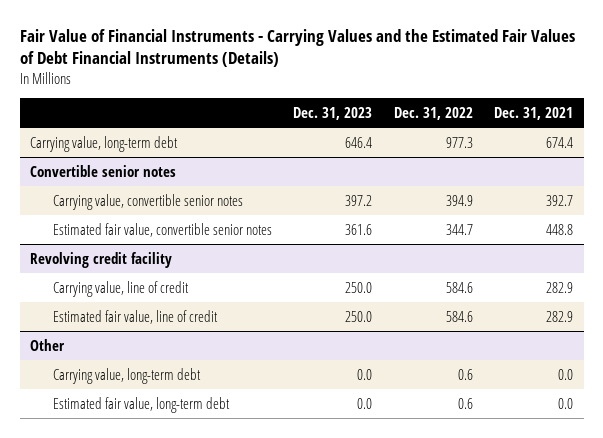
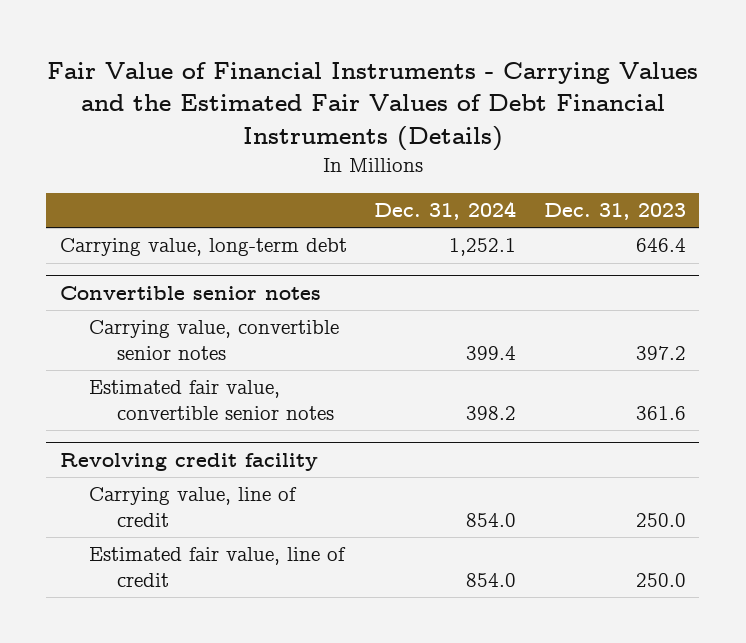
- | Dec. 31, 2023 | Dec. 31, 2022 | Dec. 31, 2021
+ | Dec. 31, 2024 | Dec. 31, 2023
- Other
- Carrying value, long-term debt | 0.0 | 0.6 | 0.0
- Estimated fair value, long-term debt | 0.0 | 0.6 | 0.0

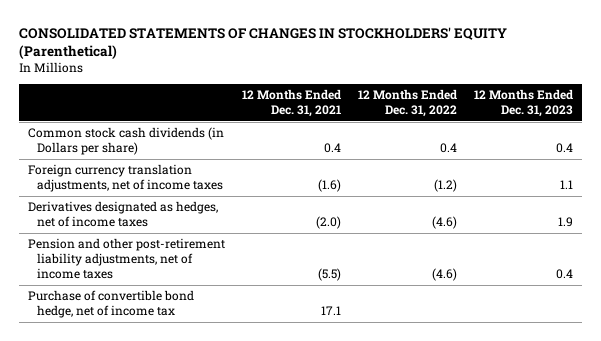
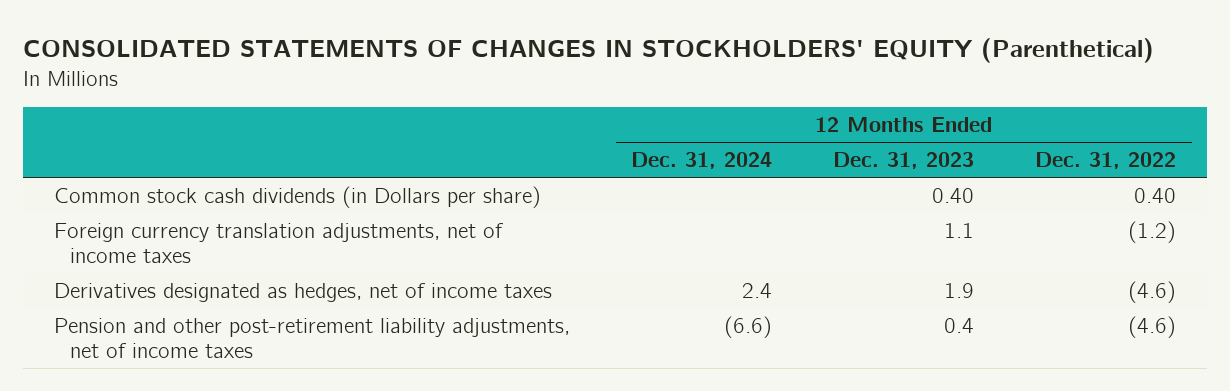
- | 12 Months Ended Dec. 31, 2021 | 12 Months Ended Dec. 31, 2022 | 12 Months Ended Dec. 31, 2023
+ | 12 Months Ended Dec. 31, 2024 | 12 Months Ended Dec. 31, 2023 | 12 Months Ended Dec. 31, 2022
- Common stock cash dividends (in Dollars per share) | 0.4 | 0.4 | 0.4
+ Common stock cash dividends (in Dollars per share) | | 0.40 | 0.40
- Purchase of convertible bond hedge, net of income tax | 17.1 | |

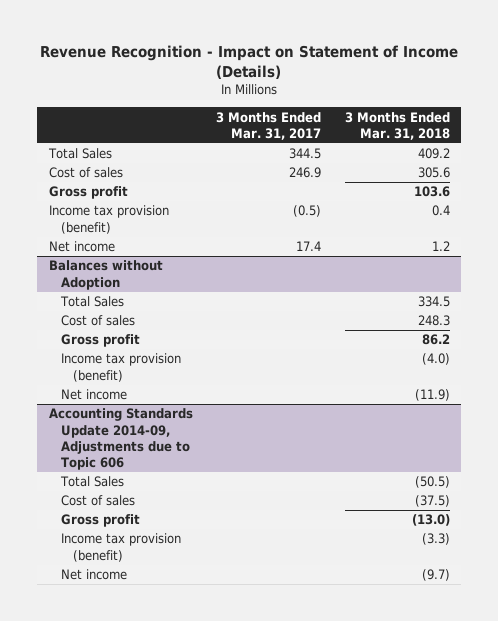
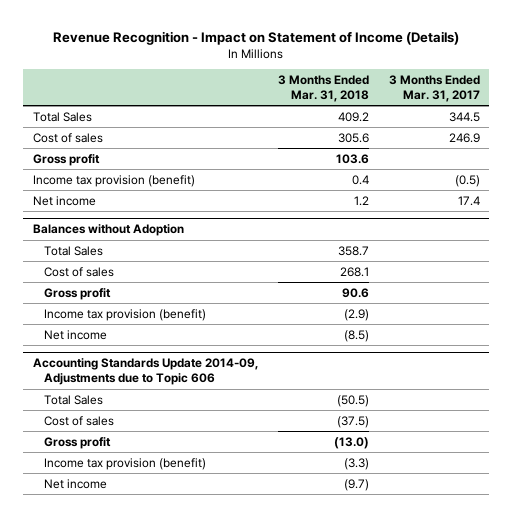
- | 3 Months Ended Mar. 31, 2017 | 3 Months Ended Mar. 31, 2018
+ | 3 Months Ended Mar. 31, 2018 | 3 Months Ended Mar. 31, 2017
@ Balances without Adoption
- Total Sales | | 334.5
- Cost of sales | | 248.3
- Gross profit | | 86.2
- Income tax provision (benefit) | | (4.0)
- Net income | | (11.9)
+ Total Sales | 358.7 |
+ Cost of sales | 268.1 |
+ Gross profit | 90.6 |
+ Income tax provision (benefit) | (2.9) |
+ Net income | (8.5) |

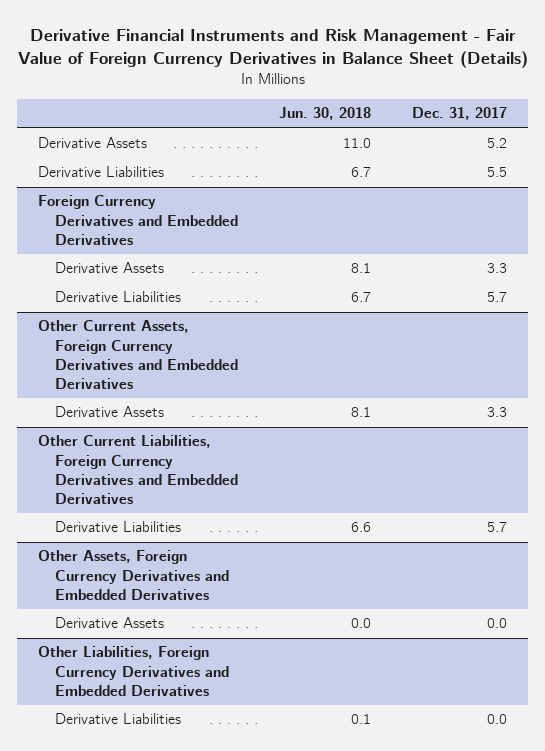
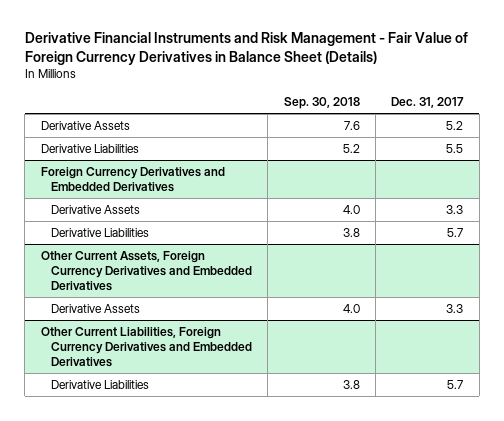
- | Jun. 30, 2018 | Dec. 31, 2017
+ | Sep. 30, 2018 | Dec. 31, 2017
- Other Assets, Foreign Currency Derivatives and Embedded Derivatives
- Derivative Assets | 0.0 | 0.0
- Other Liabilities, Foreign Currency Derivatives and Embedded Derivatives
- Derivative Liabilities | 0.1 | 0.0

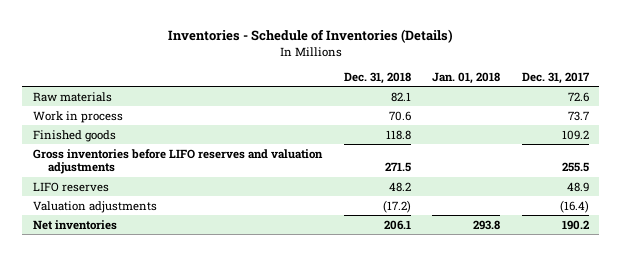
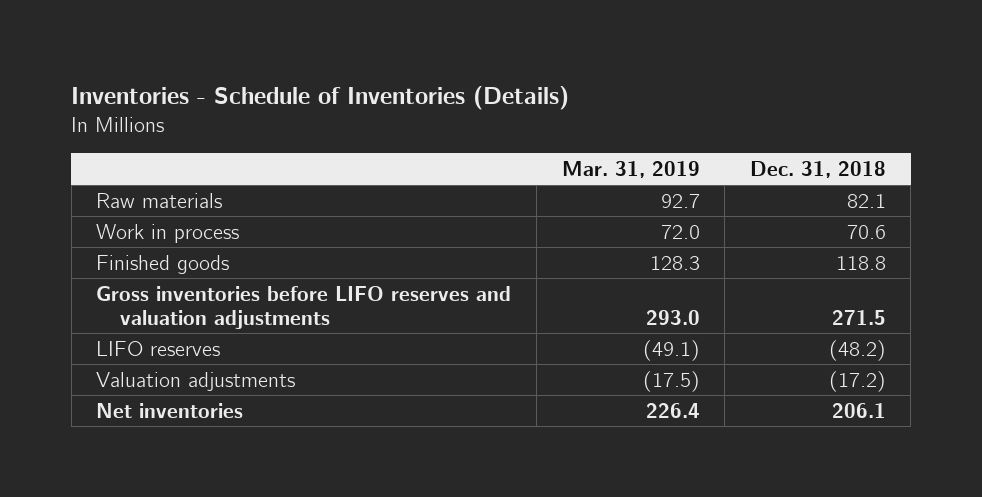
- | Dec. 31, 2018 | Jan. 01, 2018 | Dec. 31, 2017
+ | Mar. 31, 2019 | Dec. 31, 2018
- LIFO reserves | 48.2 | | 48.9
+ LIFO reserves | (49.1) | (48.2)

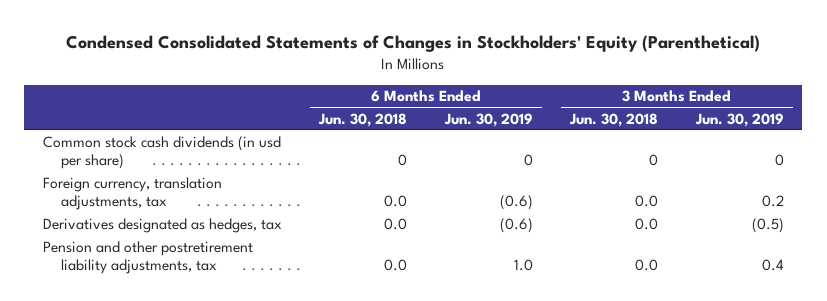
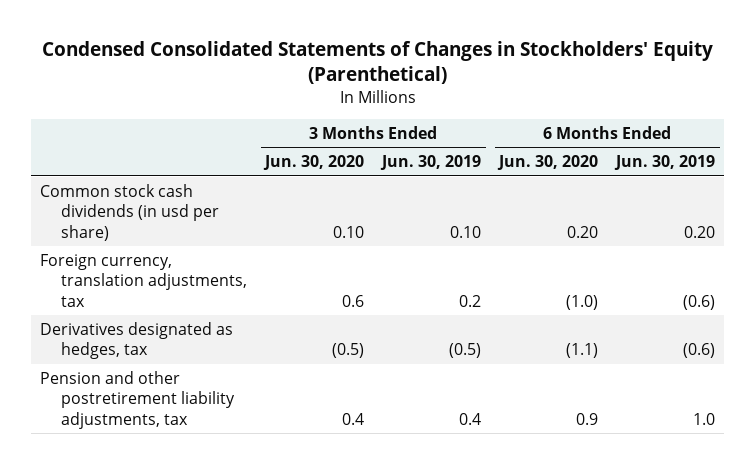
- | 6 Months Ended Jun. 30, 2018 | 6 Months Ended Jun. 30, 2019 | 3 Months Ended Jun. 30, 2018 | 3 Months Ended Jun. 30, 2019
+ | 3 Months Ended Jun. 30, 2020 | 3 Months Ended Jun. 30, 2019 | 6 Months Ended Jun. 30, 2020 | 6 Months Ended Jun. 30, 2019
- Common stock cash dividends (in usd per share) | 0 | 0 | 0 | 0
+ Common stock cash dividends (in usd per share) | 0.10 | 0.10 | 0.20 | 0.20

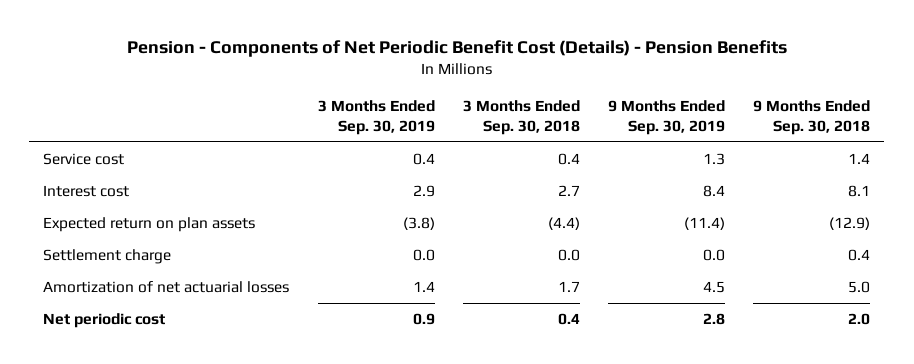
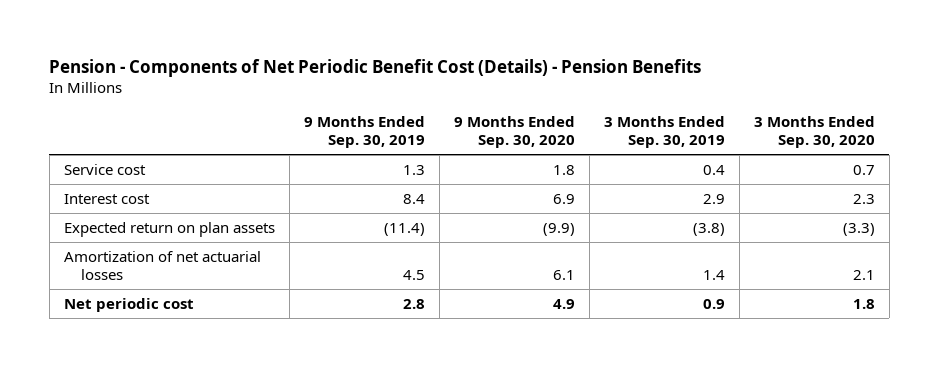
- | 3 Months Ended Sep. 30, 2019 | 3 Months Ended Sep. 30, 2018 | 9 Months Ended Sep. 30, 2019 | 9 Months Ended Sep. 30, 2018
+ | 9 Months Ended Sep. 30, 2019 | 9 Months Ended Sep. 30, 2020 | 3 Months Ended Sep. 30, 2019 | 3 Months Ended Sep. 30, 2020
- Settlement charge | 0.0 | 0.0 | 0.0 | 0.4

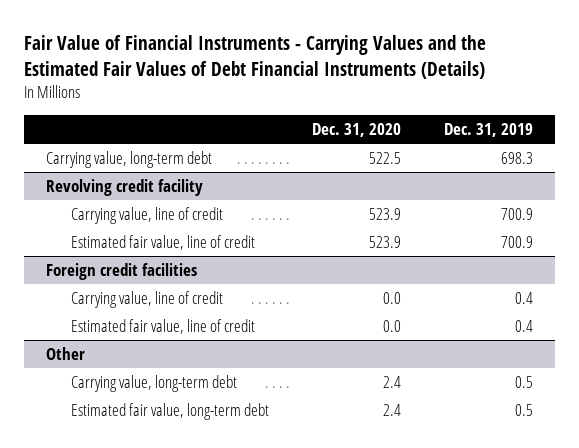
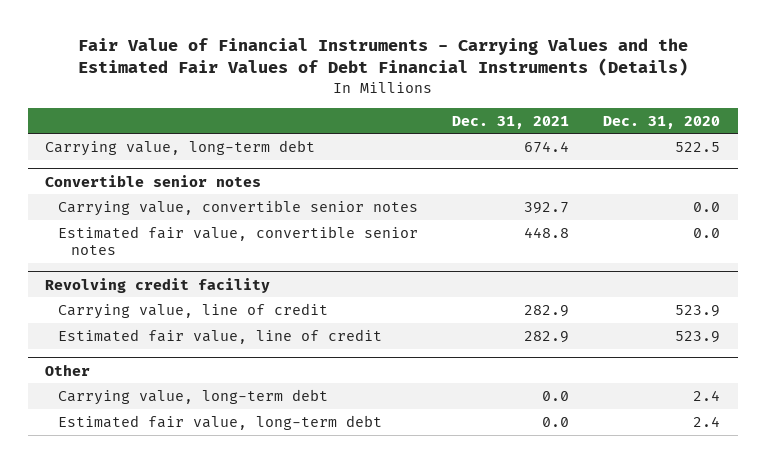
- | Dec. 31, 2020 | Dec. 31, 2019
+ | Dec. 31, 2021 | Dec. 31, 2020
+ Convertible senior notes
+ Carrying value, convertible senior notes | 392.7 | 0.0
+ Estimated fair value, convertible senior notes | 448.8 | 0.0
- Foreign credit facilities
- Carrying value, line of credit | 0.0 | 0.4
- Estimated fair value, line of credit | 0.0 | 0.4

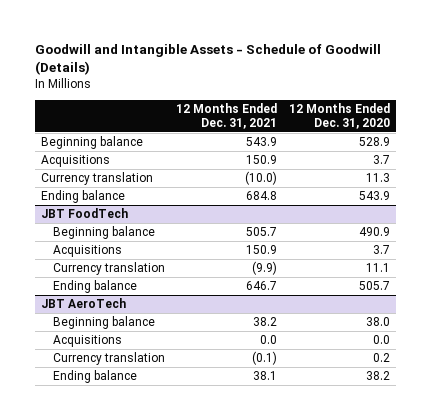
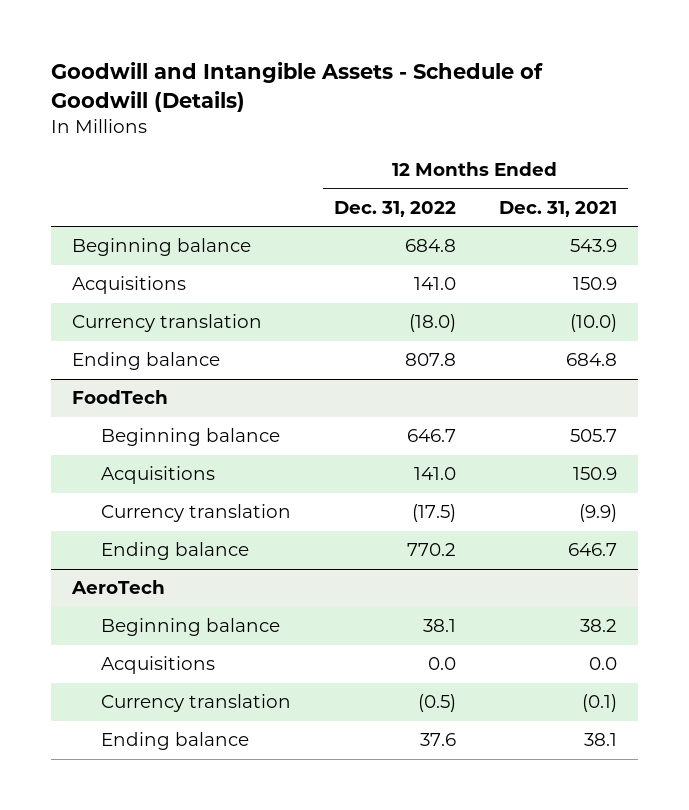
- | 12 Months Ended Dec. 31, 2021 | 12 Months Ended Dec. 31, 2020
+ | 12 Months Ended Dec. 31, 2022 | 12 Months Ended Dec. 31, 2021
- JBT FoodTech
+ FoodTech
- JBT AeroTech
+ AeroTech

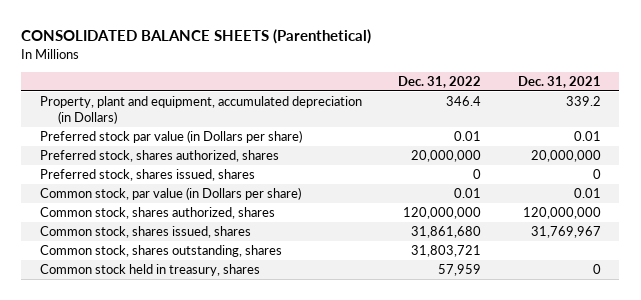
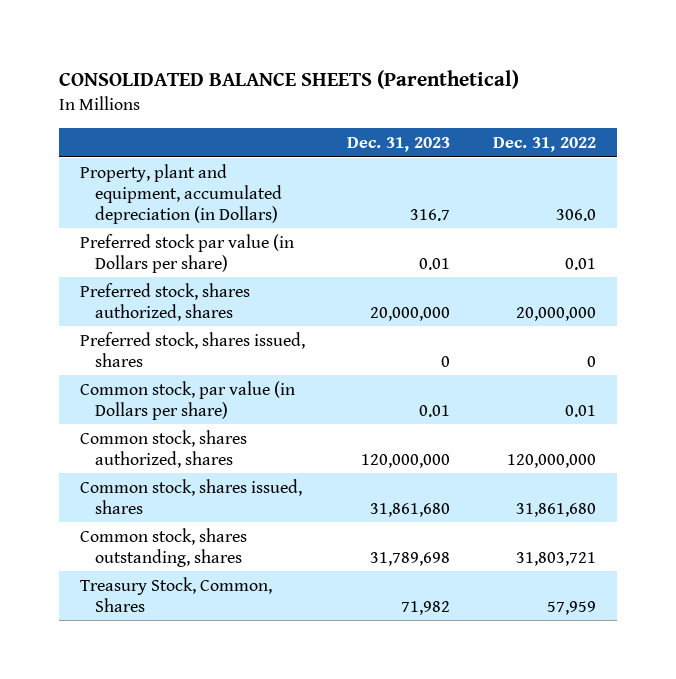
- | Dec. 31, 2022 | Dec. 31, 2021
+ | Dec. 31, 2023 | Dec. 31, 2022
- Property, plant and equipment, accumulated depreciation (in Dollars) | 346.4 | 339.2
+ Property, plant and equipment, accumulated depreciation (in Dollars) | 316.7 | 306.0
- Common stock held in treasury, shares | 57,959 | 0
+ Treasury Stock, Common, Shares | 71,982 | 57,959

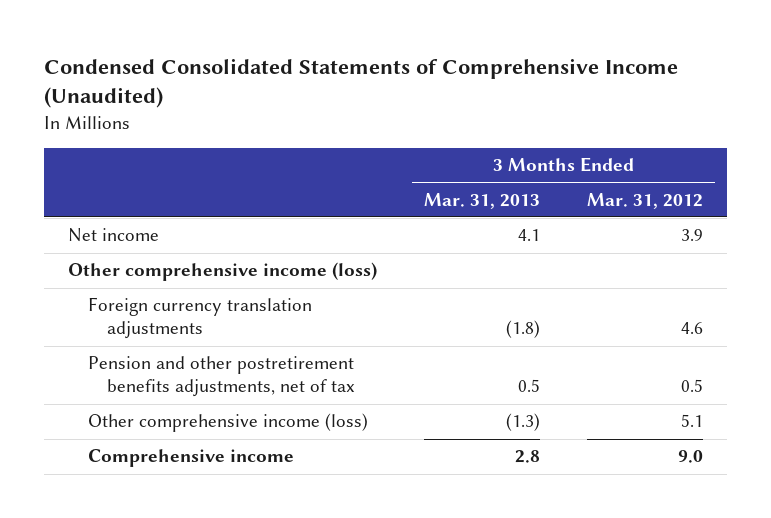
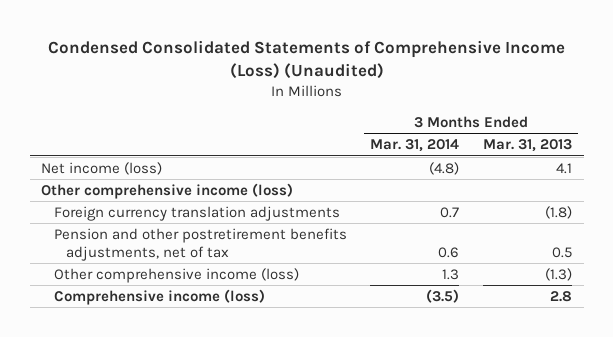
- Condensed Consolidated Statements of Comprehensive Income (Unaudited)
+ Condensed Consolidated Statements of Comprehensive Income (Loss) (Unaudited)
- | 3 Months Ended Mar. 31, 2013 | 3 Months Ended Mar. 31, 2012
+ | 3 Months Ended Mar. 31, 2014 | 3 Months Ended Mar. 31, 2013
- Net income | 4.1 | 3.9
+ Net income (loss) | (4.8) | 4.1
- Comprehensive income | 2.8 | 9.0
+ Comprehensive income (loss) | (3.5) | 2.8

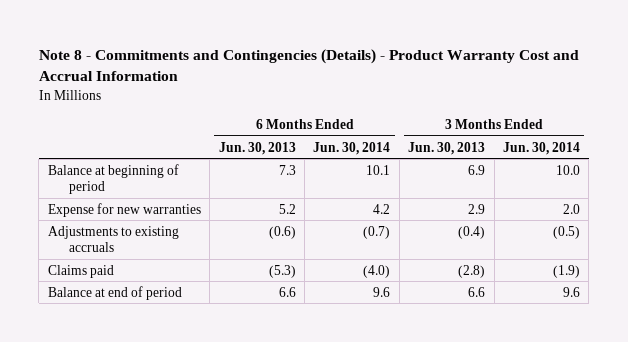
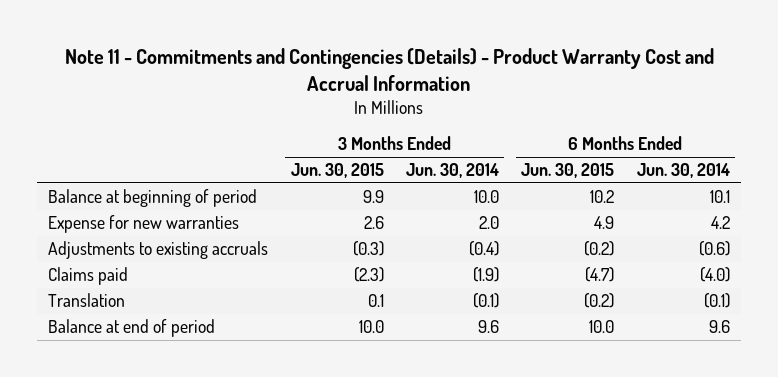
- Note 8 - Commitments and Contingencies (Details) - Product Warranty Cost and Accrual Information
+ Note 11 - Commitments and Contingencies (Details) - Product Warranty Cost and Accrual Information
- | 6 Months Ended Jun. 30, 2013 | 6 Months Ended Jun. 30, 2014 | 3 Months Ended Jun. 30, 2013 | 3 Months Ended Jun. 30, 2014
+ | 3 Months Ended Jun. 30, 2015 | 3 Months Ended Jun. 30, 2014 | 6 Months Ended Jun. 30, 2015 | 6 Months Ended Jun. 30, 2014
- Adjustments to existing accruals | (0.6) | (0.7) | (0.4) | (0.5)
+ Adjustments to existing accruals | (0.3) | (0.4) | (0.2) | (0.6)
+ Translation | 0.1 | (0.1) | (0.2) | (0.1)

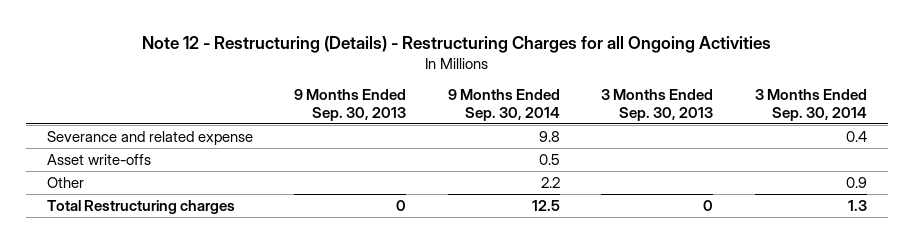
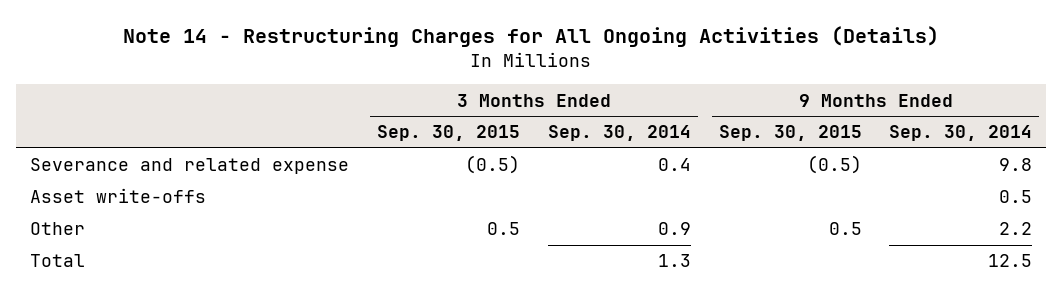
- Note 12 - Restructuring (Details) - Restructuring Charges for all Ongoing Activities
+ Note 14 - Restructuring Charges for All Ongoing Activities (Details)
- | 9 Months Ended Sep. 30, 2013 | 9 Months Ended Sep. 30, 2014 | 3 Months Ended Sep. 30, 2013 | 3 Months Ended Sep. 30, 2014
+ | 3 Months Ended Sep. 30, 2015 | 3 Months Ended Sep. 30, 2014 | 9 Months Ended Sep. 30, 2015 | 9 Months Ended Sep. 30, 2014
- Total Restructuring charges | 0 | 12.5 | 0 | 1.3
+ Total | | 1.3 | | 12.5

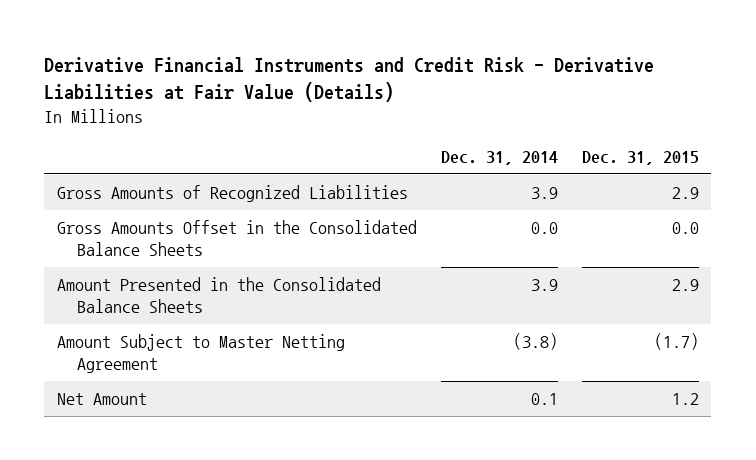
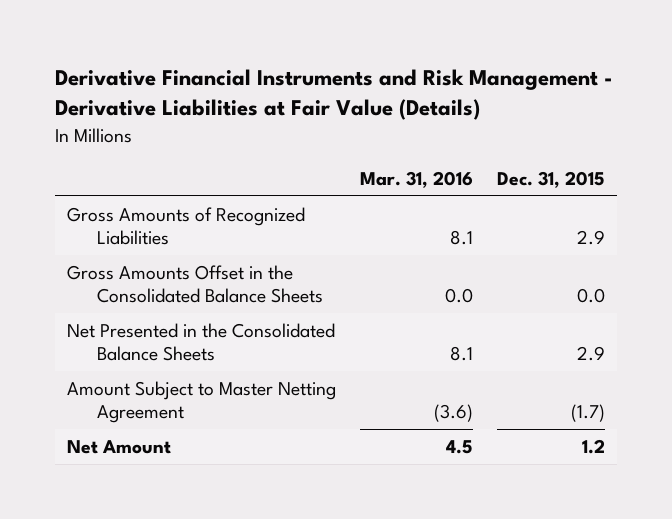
- Derivative Financial Instruments and Credit Risk - Derivative Liabilities at Fair Value (Details)
+ Derivative Financial Instruments and Risk Management - Derivative Liabilities at Fair Value (Details)
- | Dec. 31, 2014 | Dec. 31, 2015
+ | Mar. 31, 2016 | Dec. 31, 2015
- Amount Presented in the Consolidated Balance Sheets | 3.9 | 2.9
+ Net Presented in the Consolidated Balance Sheets | 8.1 | 2.9

